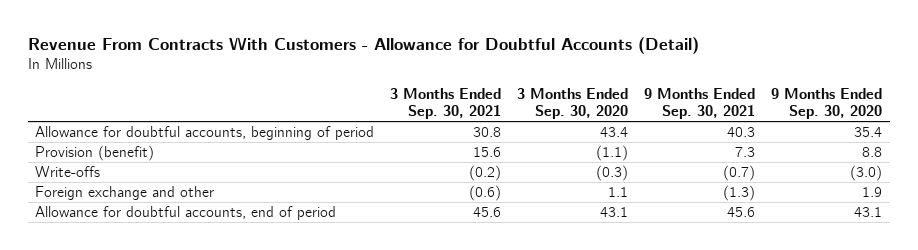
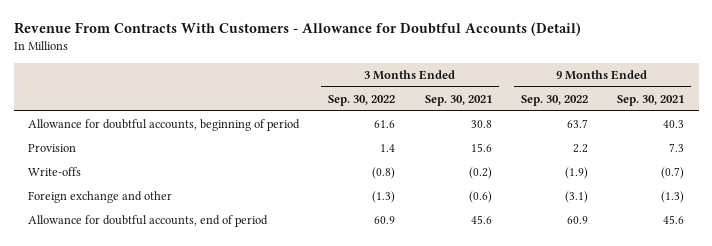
- | 3 Months Ended Sep. 30, 2021 | 3 Months Ended Sep. 30, 2020 | 9 Months Ended Sep. 30, 2021 | 9 Months Ended Sep. 30, 2020
+ | 3 Months Ended Sep. 30, 2022 | 3 Months Ended Sep. 30, 2021 | 9 Months Ended Sep. 30, 2022 | 9 Months Ended Sep. 30, 2021
- Provision (benefit) | 15.6 | (1.1) | 7.3 | 8.8
+ Provision | 1.4 | 15.6 | 2.2 | 7.3

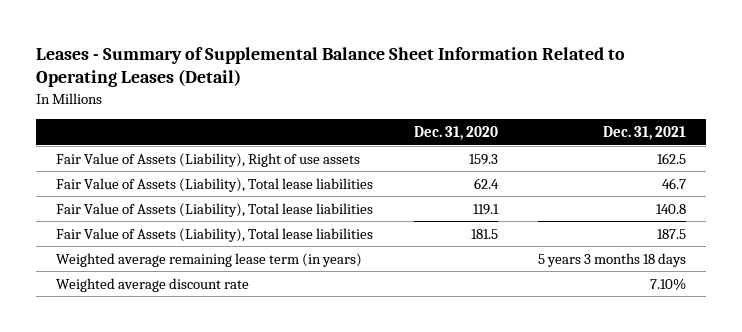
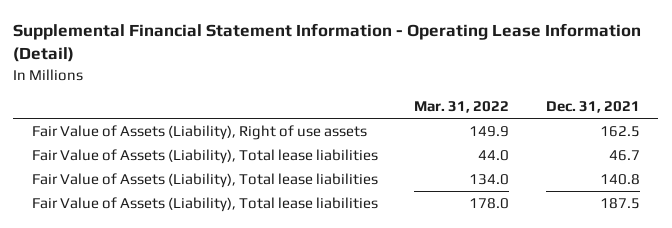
- Leases - Summary of Supplemental Balance Sheet Information Related to Operating Leases (Detail)
+ Supplemental Financial Statement Information - Operating Lease Information (Detail)
- | Dec. 31, 2020 | Dec. 31, 2021
+ | Mar. 31, 2022 | Dec. 31, 2021
- Weighted average remaining lease term (in years) | | 5 years 3 months 18 days
- Weighted average discount rate | | 7.10%

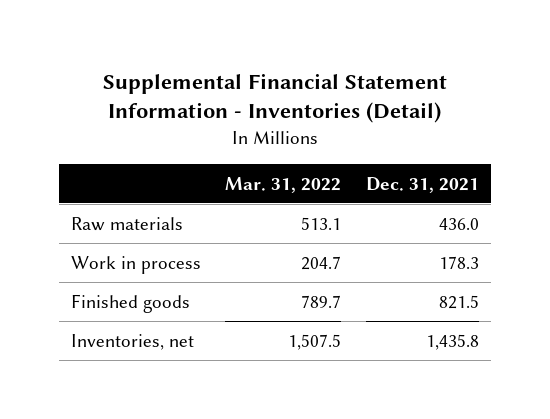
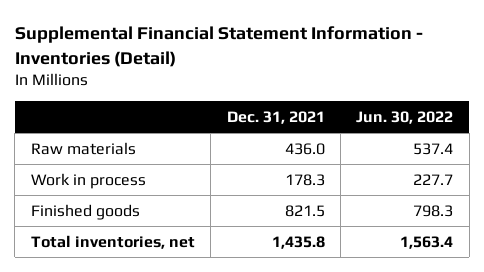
- | Mar. 31, 2022 | Dec. 31, 2021
+ | Dec. 31, 2021 | Jun. 30, 2022
- Inventories, net | 1,507.5 | 1,435.8
+ Total inventories, net | 1,435.8 | 1,563.4

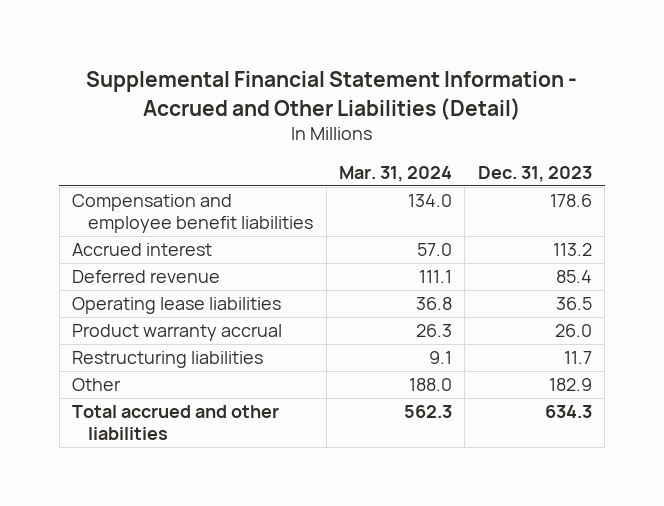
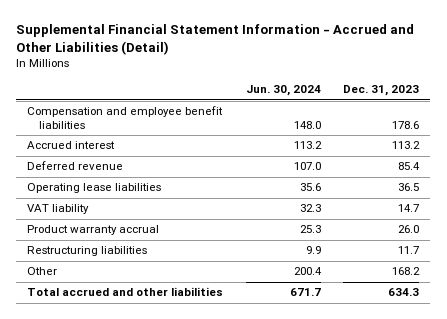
- | Mar. 31, 2024 | Dec. 31, 2023
+ | Jun. 30, 2024 | Dec. 31, 2023
+ VAT liability | 32.3 | 14.7
- Other | 188.0 | 182.9
+ Other | 200.4 | 168.2

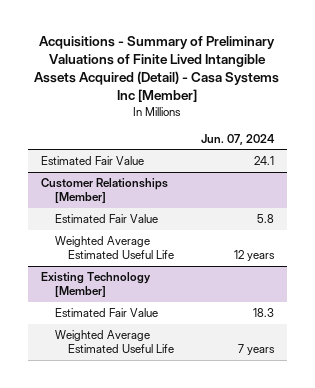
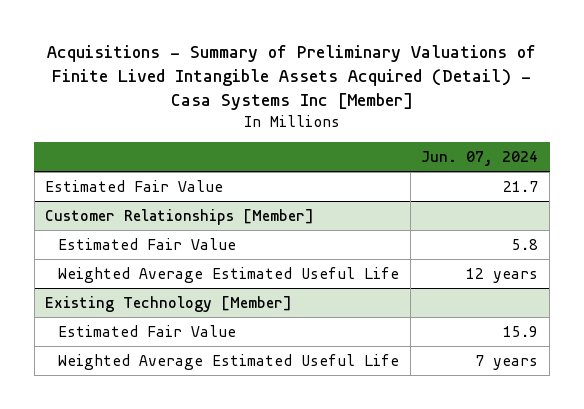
- Estimated Fair Value | 24.1
+ Estimated Fair Value | 21.7
@ Existing Technology [Member]
- Estimated Fair Value | 18.3
+ Estimated Fair Value | 15.9

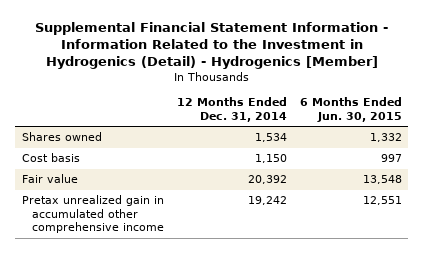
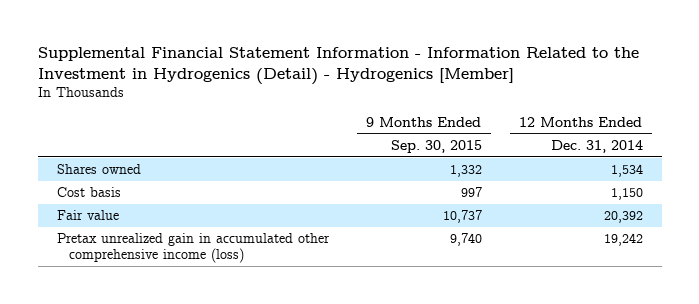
- | 12 Months Ended Dec. 31, 2014 | 6 Months Ended Jun. 30, 2015
+ | 9 Months Ended Sep. 30, 2015 | 12 Months Ended Dec. 31, 2014
- Pretax unrealized gain in accumulated other comprehensive income | 19,242 | 12,551
+ Pretax unrealized gain in accumulated other comprehensive income (loss) | 9,740 | 19,242

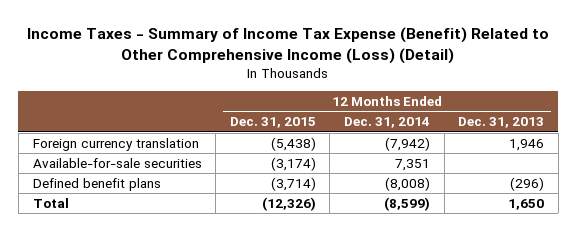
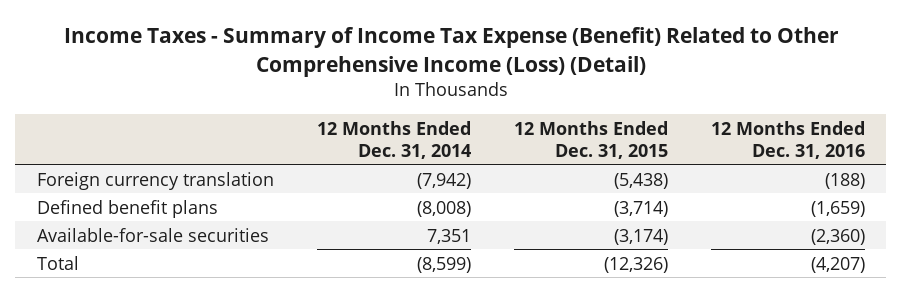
- | 12 Months Ended Dec. 31, 2015 | 12 Months Ended Dec. 31, 2014 | 12 Months Ended Dec. 31, 2013
+ | 12 Months Ended Dec. 31, 2014 | 12 Months Ended Dec. 31, 2015 | 12 Months Ended Dec. 31, 2016
moved down: Available-for-sale securities | 7,351 | (3,174) | (2,360)

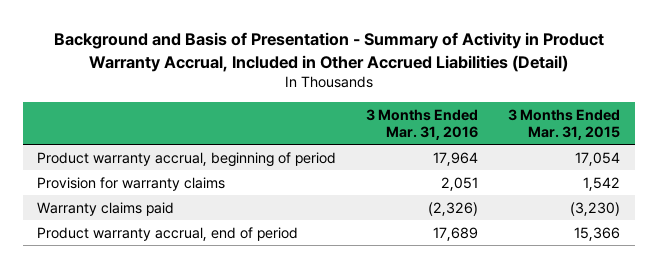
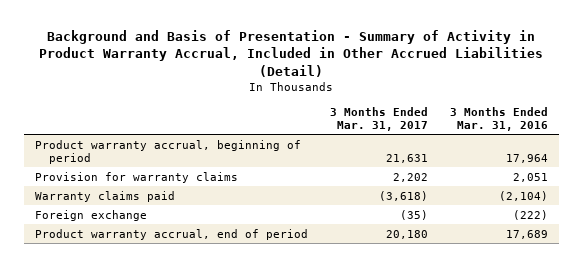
- | 3 Months Ended Mar. 31, 2016 | 3 Months Ended Mar. 31, 2015
+ | 3 Months Ended Mar. 31, 2017 | 3 Months Ended Mar. 31, 2016
- Warranty claims paid | (2,326) | (3,230)
+ Warranty claims paid | (3,618) | (2,104)
+ Foreign exchange | (35) | (222)

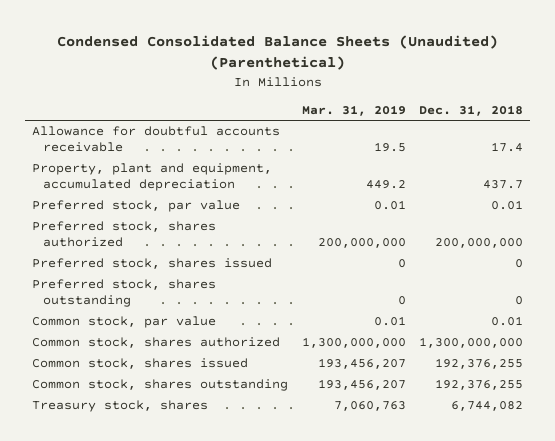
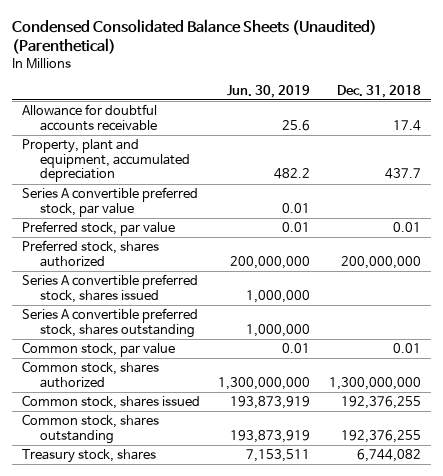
- | Mar. 31, 2019 | Dec. 31, 2018
+ | Jun. 30, 2019 | Dec. 31, 2018
+ Series A convertible preferred stock, par value | 0.01 |
- Preferred stock, shares issued | 0 | 0
- Preferred stock, shares outstanding | 0 | 0
+ Series A convertible preferred stock, shares issued | 1,000,000 |
+ Series A convertible preferred stock, shares outstanding | 1,000,000 |

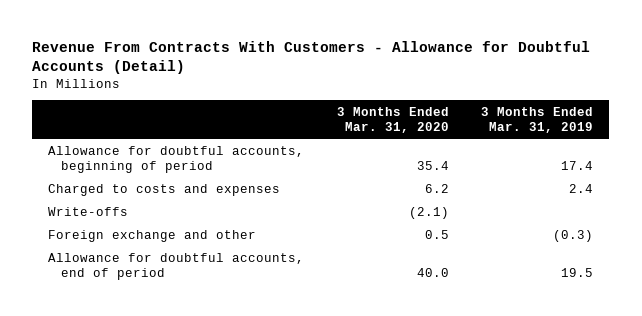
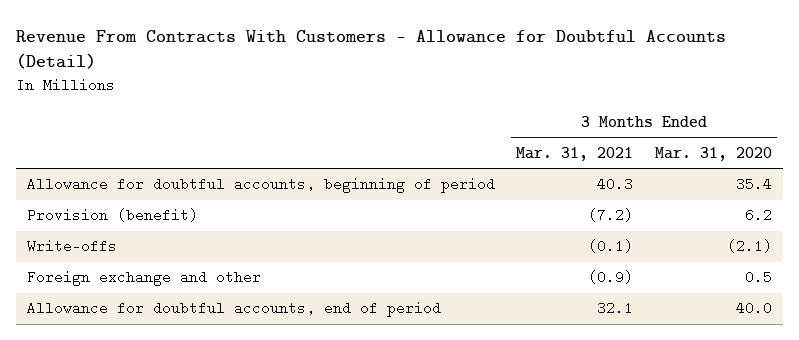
- | 3 Months Ended Mar. 31, 2020 | 3 Months Ended Mar. 31, 2019
+ | 3 Months Ended Mar. 31, 2021 | 3 Months Ended Mar. 31, 2020
- Charged to costs and expenses | 6.2 | 2.4
+ Provision (benefit) | (7.2) | 6.2

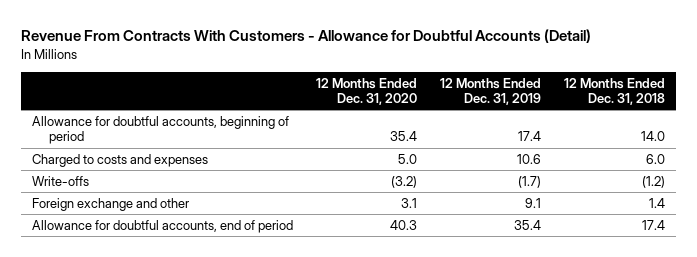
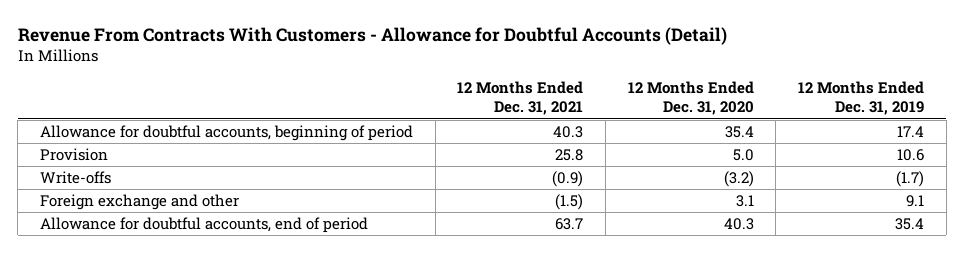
- | 12 Months Ended Dec. 31, 2020 | 12 Months Ended Dec. 31, 2019 | 12 Months Ended Dec. 31, 2018
+ | 12 Months Ended Dec. 31, 2021 | 12 Months Ended Dec. 31, 2020 | 12 Months Ended Dec. 31, 2019
- Charged to costs and expenses | 5.0 | 10.6 | 6.0
+ Provision | 25.8 | 5.0 | 10.6

